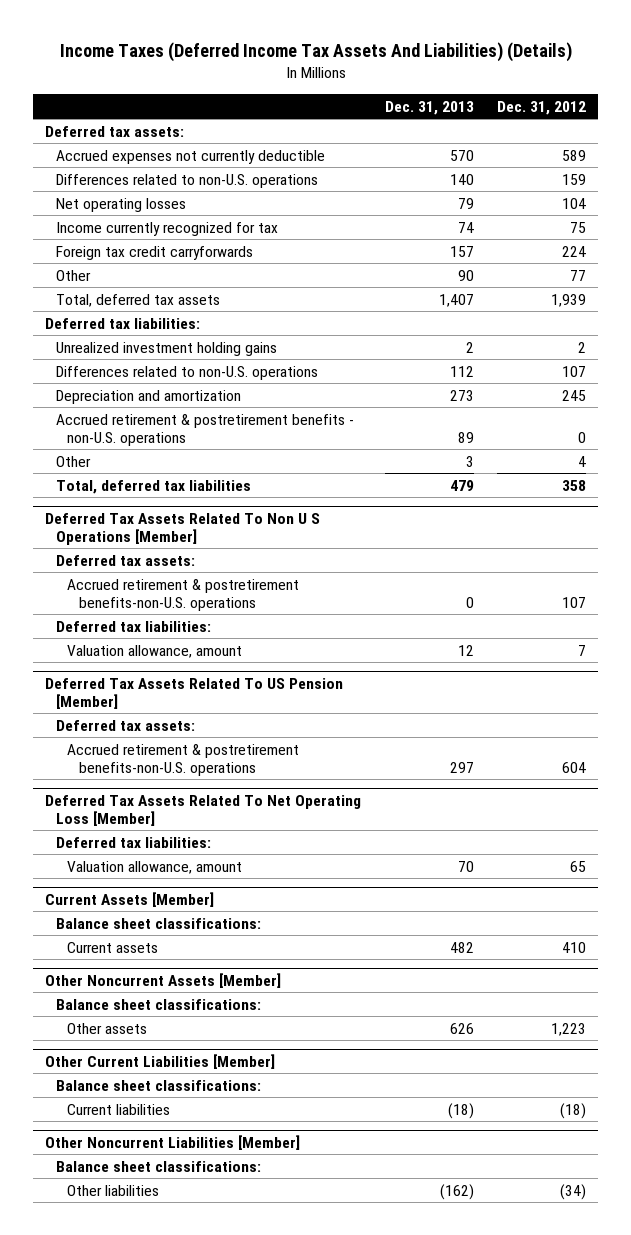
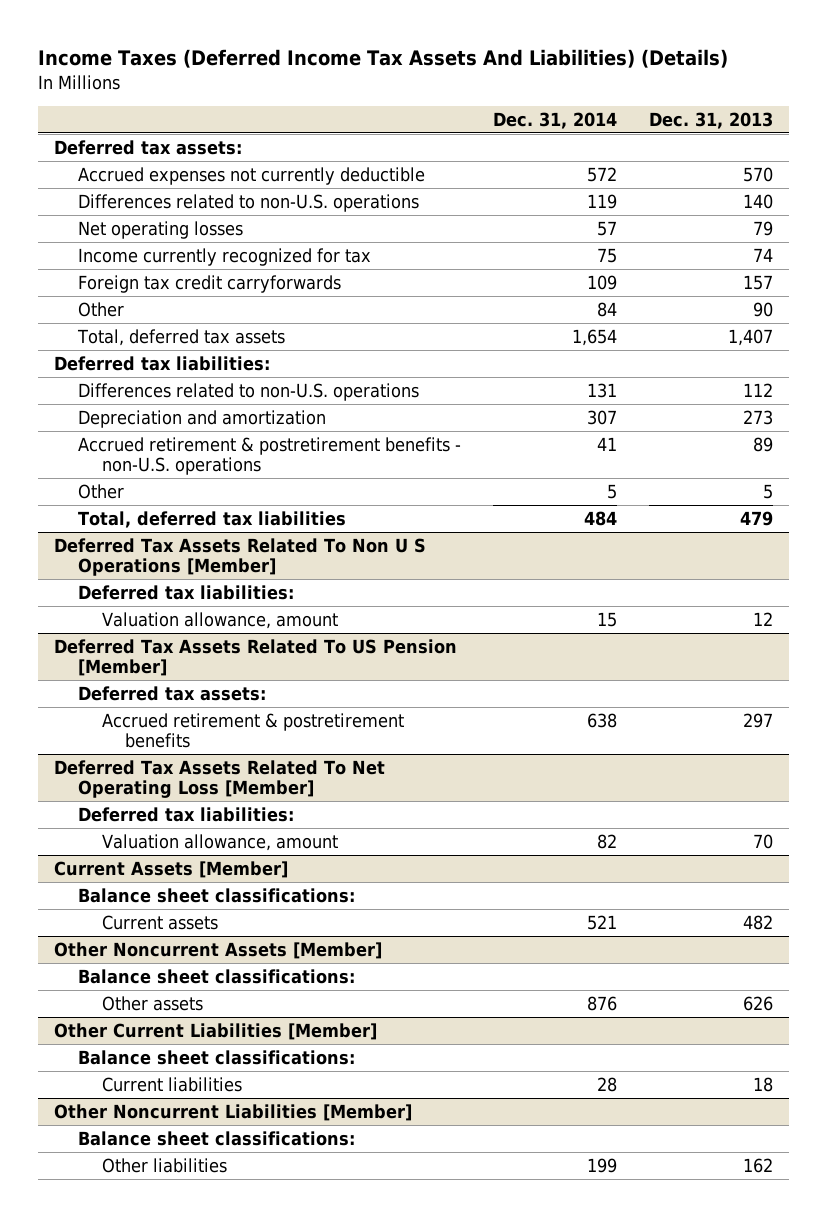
- | Dec. 31, 2013 | Dec. 31, 2012
+ | Dec. 31, 2014 | Dec. 31, 2013
- Unrealized investment holding gains | 2 | 2
- Other | 3 | 4
+ Other | 5 | 5
@ Deferred Tax Assets Related To Non U S Operations [Member]
- Deferred tax assets:
- Accrued retirement & postretirement benefits-non-U.S. operations | 0 | 107
@ Deferred Tax Assets Related To US Pension [Member]
- Accrued retirement & postretirement benefits-non-U.S. operations | 297 | 604
+ Accrued retirement & postretirement benefits | 638 | 297
@ Other Current Liabilities [Member]
- Current liabilities | (18) | (18)
+ Current liabilities | 28 | 18
@ Other Noncurrent Liabilities [Member]
- Other liabilities | (162) | (34)
+ Other liabilities | 199 | 162

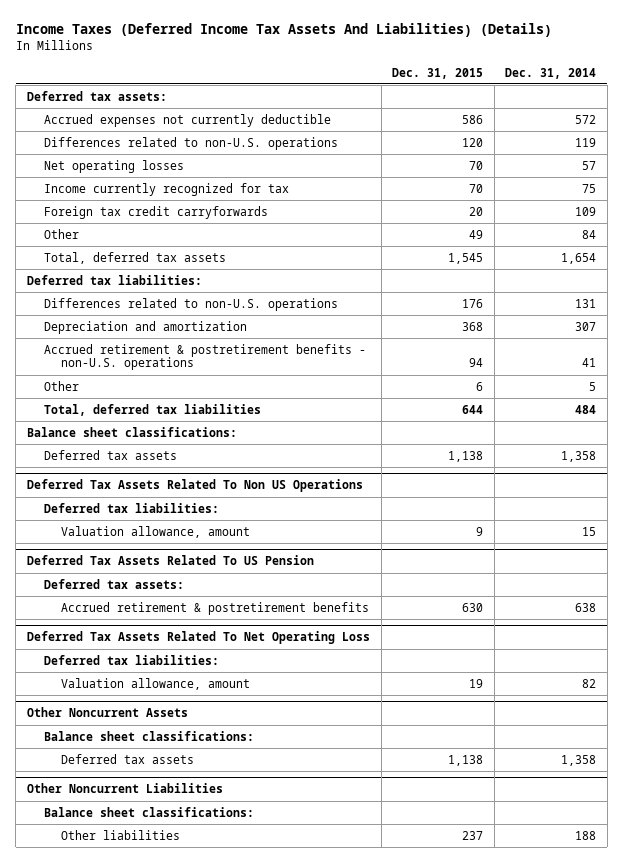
- | Dec. 31, 2014 | Dec. 31, 2013
+ | Dec. 31, 2015 | Dec. 31, 2014
- Deferred Tax Assets Related To Non U S Operations [Member]
+ Balance sheet classifications:
+ Deferred tax assets | 1,138 | 1,358
+ Deferred Tax Assets Related To Non US Operations
- Deferred Tax Assets Related To US Pension [Member]
+ Deferred Tax Assets Related To US Pension
- Deferred Tax Assets Related To Net Operating Loss [Member]
+ Deferred Tax Assets Related To Net Operating Loss
- Current Assets [Member]
- Balance sheet classifications:
- Current assets | 521 | 482
- Other Noncurrent Assets [Member]
- Balance sheet classifications:
- Other assets | 876 | 626
- Other Current Liabilities [Member]
+ Other Noncurrent Assets
- Current liabilities | 28 | 18
- Other Noncurrent Liabilities [Member]
+ Deferred tax assets | 1,138 | 1,358
+ Other Noncurrent Liabilities
- Other liabilities | 199 | 162
+ Other liabilities | 237 | 188

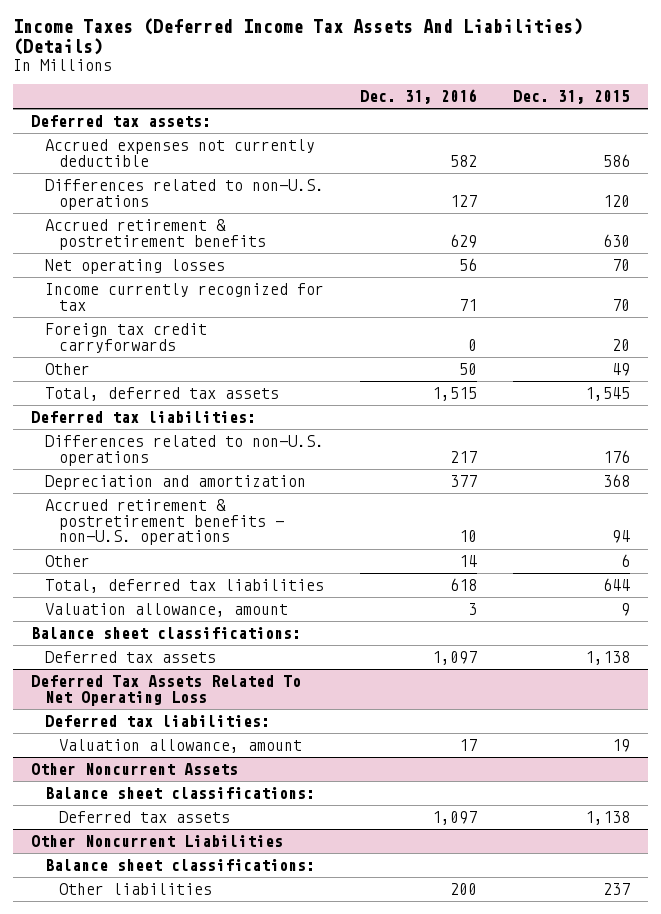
- | Dec. 31, 2015 | Dec. 31, 2014
+ | Dec. 31, 2016 | Dec. 31, 2015
+ Accrued retirement & postretirement benefits | 629 | 630
+ Valuation allowance, amount | 3 | 9
- Deferred Tax Assets Related To Non US Operations
- Deferred tax liabilities:
- Valuation allowance, amount | 9 | 15
- Deferred Tax Assets Related To US Pension
- Deferred tax assets:
- Accrued retirement & postretirement benefits | 630 | 638

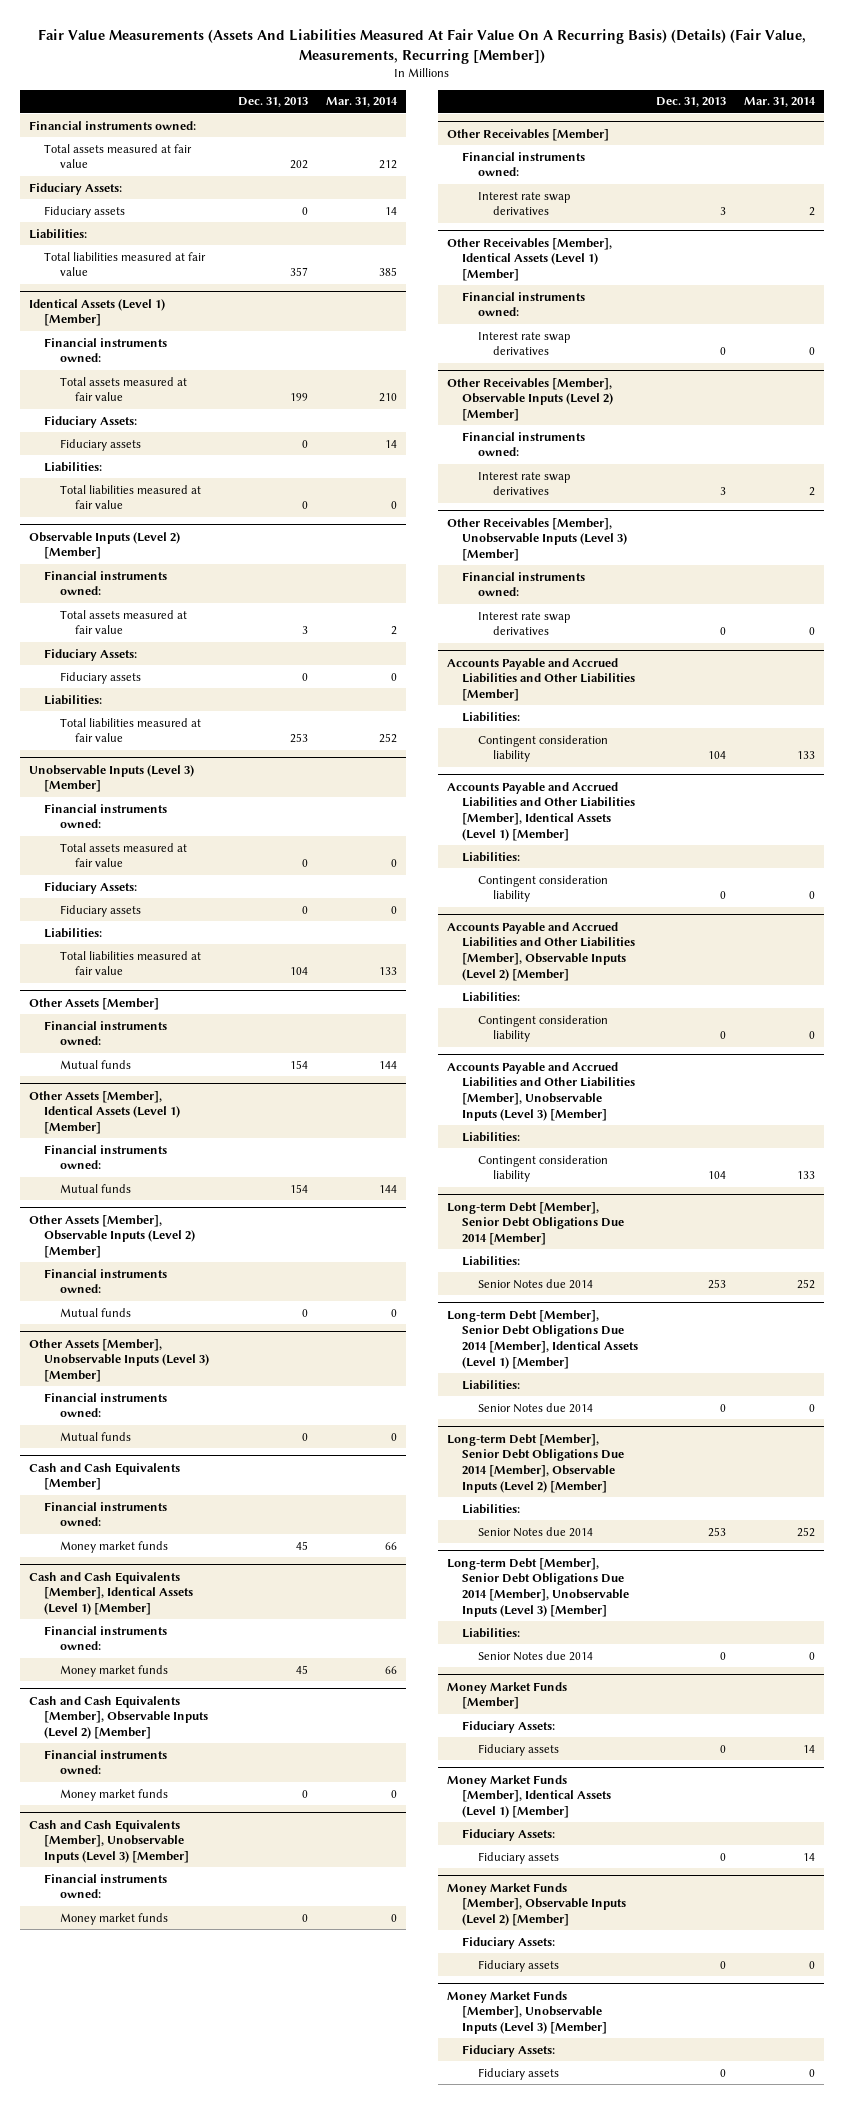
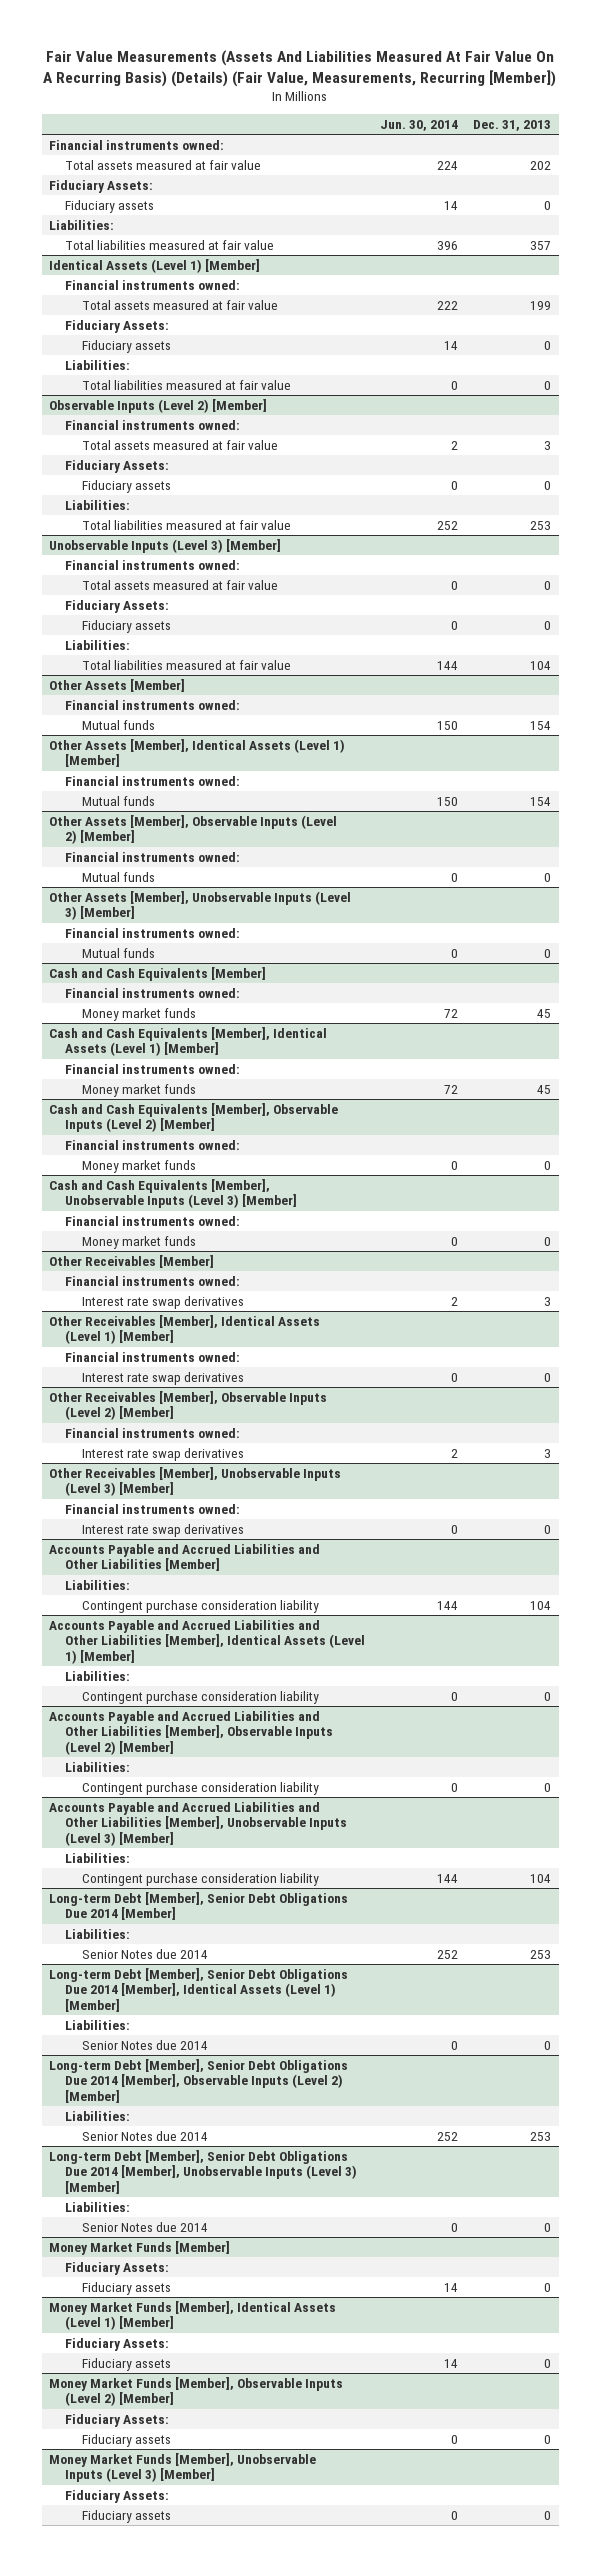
- | Dec. 31, 2013 | Mar. 31, 2014
+ | Jun. 30, 2014 | Dec. 31, 2013
@ Accounts Payable and Accrued Liabilities and Other Liabilities [Member]
- Contingent consideration liability | 104 | 133
+ Contingent purchase consideration liability | 144 | 104
@ Accounts Payable and Accrued Liabilities and Other Liabilities [Member], Identical Assets (Level 1) [Member]
- Contingent consideration liability | 0 | 0
+ Contingent purchase consideration liability | 0 | 0
@ Accounts Payable and Accrued Liabilities and Other Liabilities [Member], Observable Inputs (Level 2) [Member]
- Contingent consideration liability | 0 | 0
+ Contingent purchase consideration liability | 0 | 0
@ Accounts Payable and Accrued Liabilities and Other Liabilities [Member], Unobservable Inputs (Level 3) [Member]
- Contingent consideration liability | 104 | 133
+ Contingent purchase consideration liability | 144 | 104

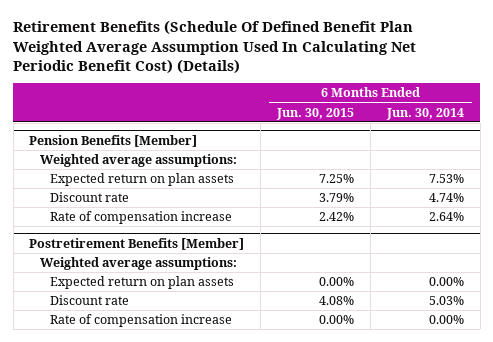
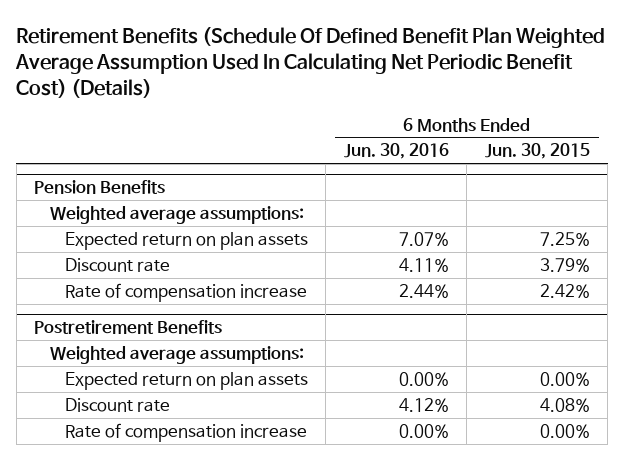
- | 6 Months Ended Jun. 30, 2015 | 6 Months Ended Jun. 30, 2014
+ | 6 Months Ended Jun. 30, 2016 | 6 Months Ended Jun. 30, 2015
- Pension Benefits [Member]
+ Pension Benefits
- Postretirement Benefits [Member]
+ Postretirement Benefits

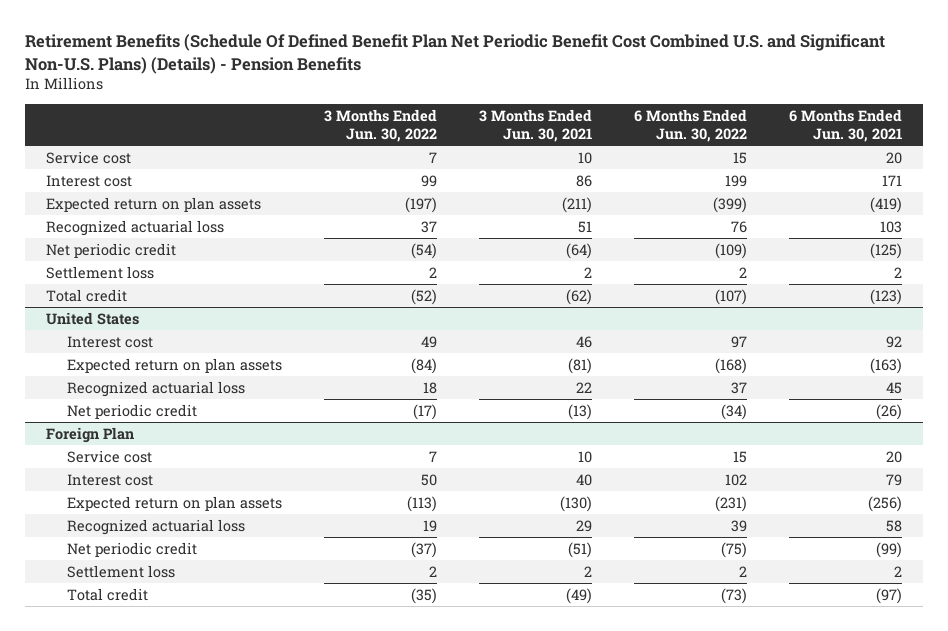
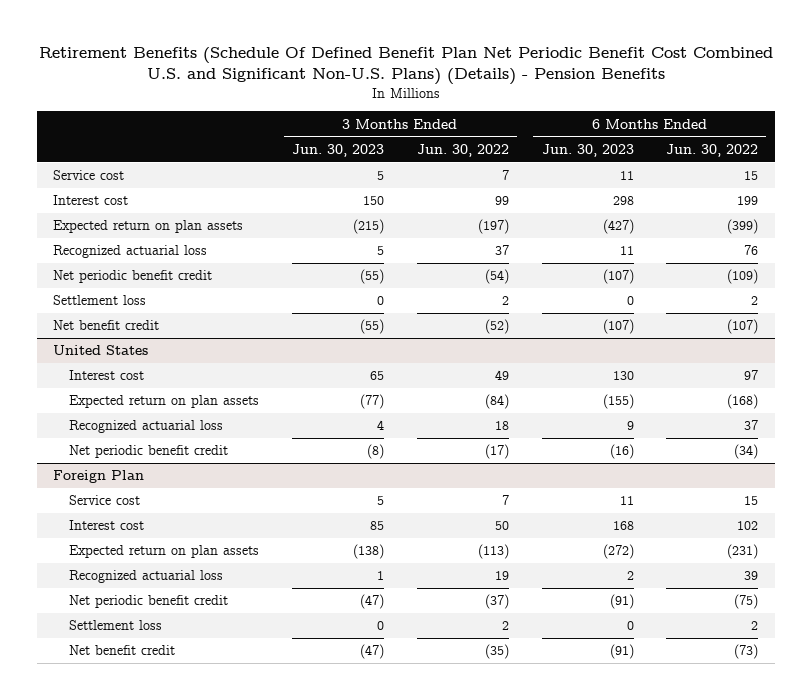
- | 3 Months Ended Jun. 30, 2022 | 3 Months Ended Jun. 30, 2021 | 6 Months Ended Jun. 30, 2022 | 6 Months Ended Jun. 30, 2021
+ | 3 Months Ended Jun. 30, 2023 | 3 Months Ended Jun. 30, 2022 | 6 Months Ended Jun. 30, 2023 | 6 Months Ended Jun. 30, 2022
- Net periodic credit | (54) | (64) | (109) | (125)
+ Net periodic benefit credit | (55) | (54) | (107) | (109)
- Total credit | (52) | (62) | (107) | (123)
+ Net benefit credit | (55) | (52) | (107) | (107)
@ United States
- Net periodic credit | (17) | (13) | (34) | (26)
+ Net periodic benefit credit | (8) | (17) | (16) | (34)
@ Foreign Plan
- Net periodic credit | (37) | (51) | (75) | (99)
+ Net periodic benefit credit | (47) | (37) | (91) | (75)
- Total credit | (35) | (49) | (73) | (97)
+ Net benefit credit | (47) | (35) | (91) | (73)

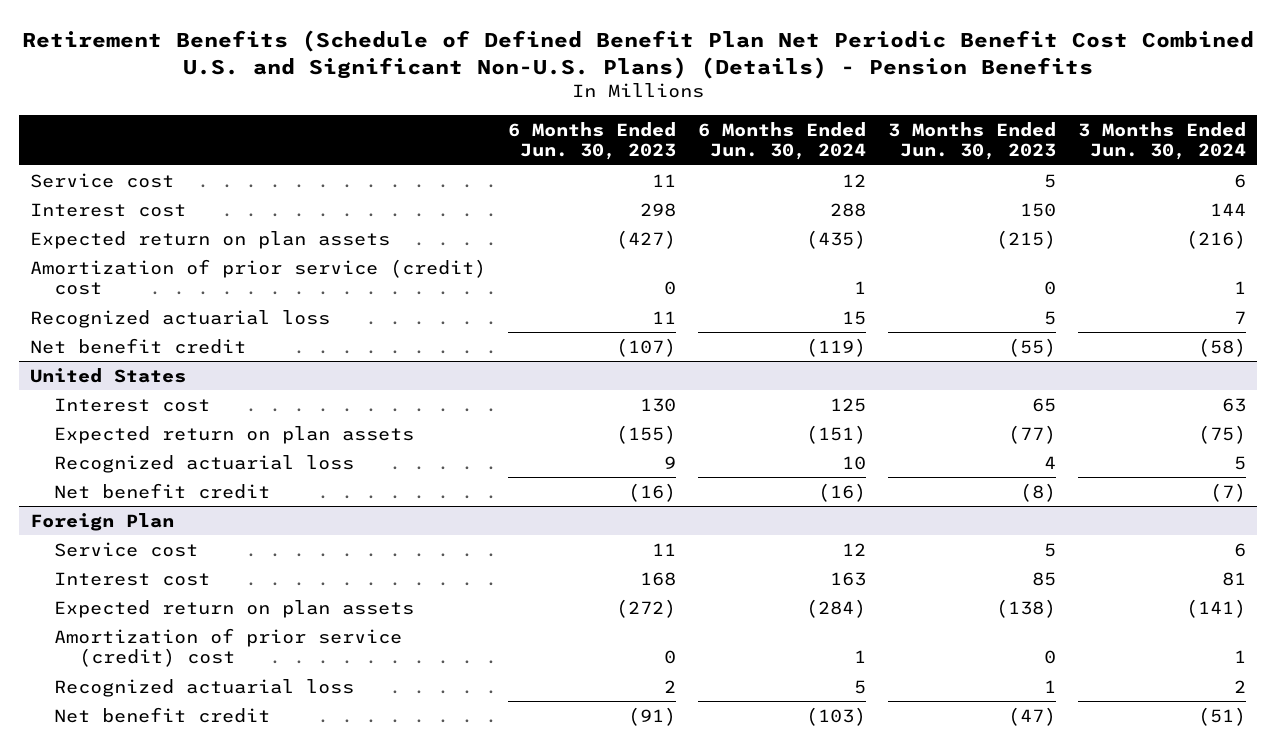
- Retirement Benefits (Schedule Of Defined Benefit Plan Net Periodic Benefit Cost Combined U.S. and Significant Non-U.S. Plans) (Details) - Pension Benefits
+ Retirement Benefits (Schedule of Defined Benefit Plan Net Periodic Benefit Cost Combined U.S. and Significant Non-U.S. Plans) (Details) - Pension Benefits
- | 3 Months Ended Jun. 30, 2023 | 3 Months Ended Jun. 30, 2022 | 6 Months Ended Jun. 30, 2023 | 6 Months Ended Jun. 30, 2022
+ | 6 Months Ended Jun. 30, 2023 | 6 Months Ended Jun. 30, 2024 | 3 Months Ended Jun. 30, 2023 | 3 Months Ended Jun. 30, 2024
+ Amortization of prior service (credit) cost | 0 | 1 | 0 | 1
- Net periodic benefit credit | (55) | (54) | (107) | (109)
- Settlement loss | 0 | 2 | 0 | 2
@ United States
- Net periodic benefit credit | (8) | (17) | (16) | (34)
+ Net benefit credit | (16) | (16) | (8) | (7)
@ Foreign Plan
+ Amortization of prior service (credit) cost | 0 | 1 | 0 | 1
- Net periodic benefit credit | (47) | (37) | (91) | (75)
- Settlement loss | 0 | 2 | 0 | 2

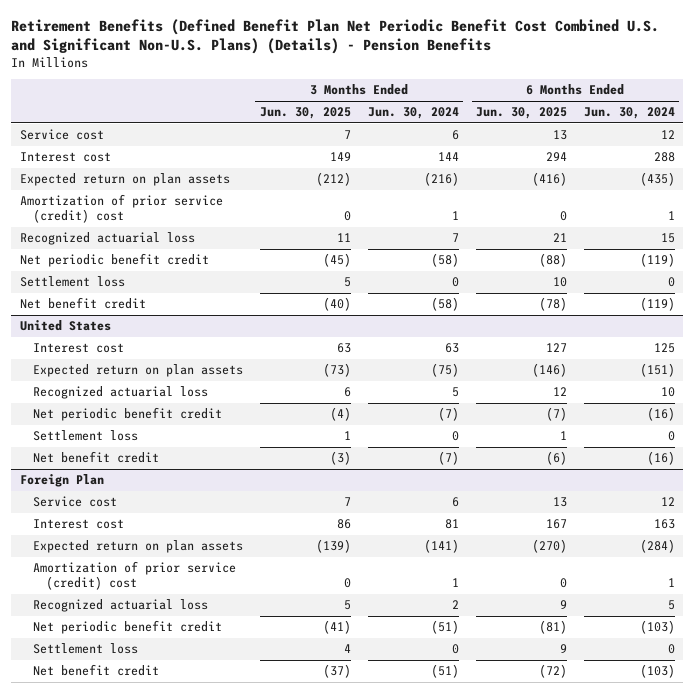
- Retirement Benefits (Schedule of Defined Benefit Plan Net Periodic Benefit Cost Combined U.S. and Significant Non-U.S. Plans) (Details) - Pension Benefits
+ Retirement Benefits (Defined Benefit Plan Net Periodic Benefit Cost Combined U.S. and Significant Non-U.S. Plans) (Details) - Pension Benefits
- | 6 Months Ended Jun. 30, 2023 | 6 Months Ended Jun. 30, 2024 | 3 Months Ended Jun. 30, 2023 | 3 Months Ended Jun. 30, 2024
+ | 3 Months Ended Jun. 30, 2025 | 3 Months Ended Jun. 30, 2024 | 6 Months Ended Jun. 30, 2025 | 6 Months Ended Jun. 30, 2024
+ Net periodic benefit credit | (45) | (58) | (88) | (119)
+ Settlement loss | 5 | 0 | 10 | 0
@ United States
+ Net periodic benefit credit | (4) | (7) | (7) | (16)
+ Settlement loss | 1 | 0 | 1 | 0
@ Foreign Plan
+ Net periodic benefit credit | (41) | (51) | (81) | (103)
+ Settlement loss | 4 | 0 | 9 | 0

